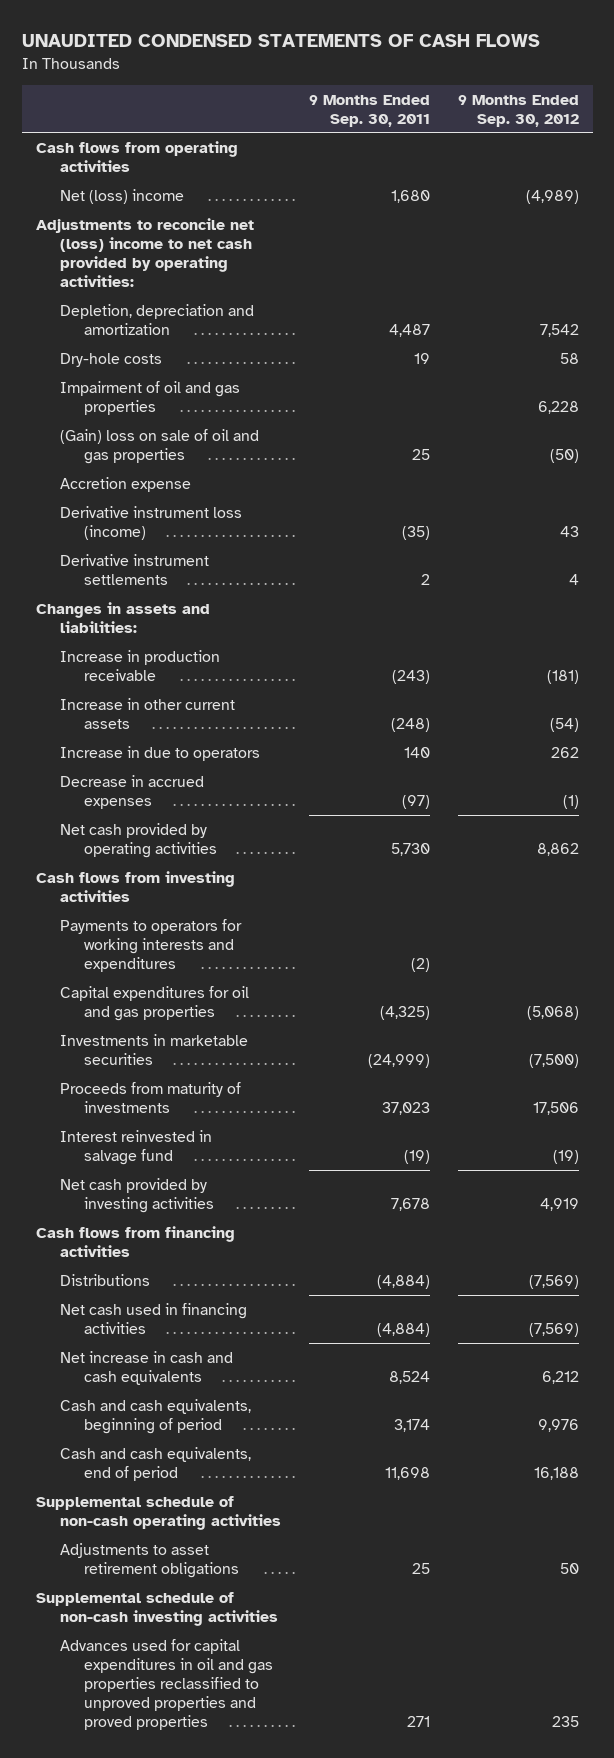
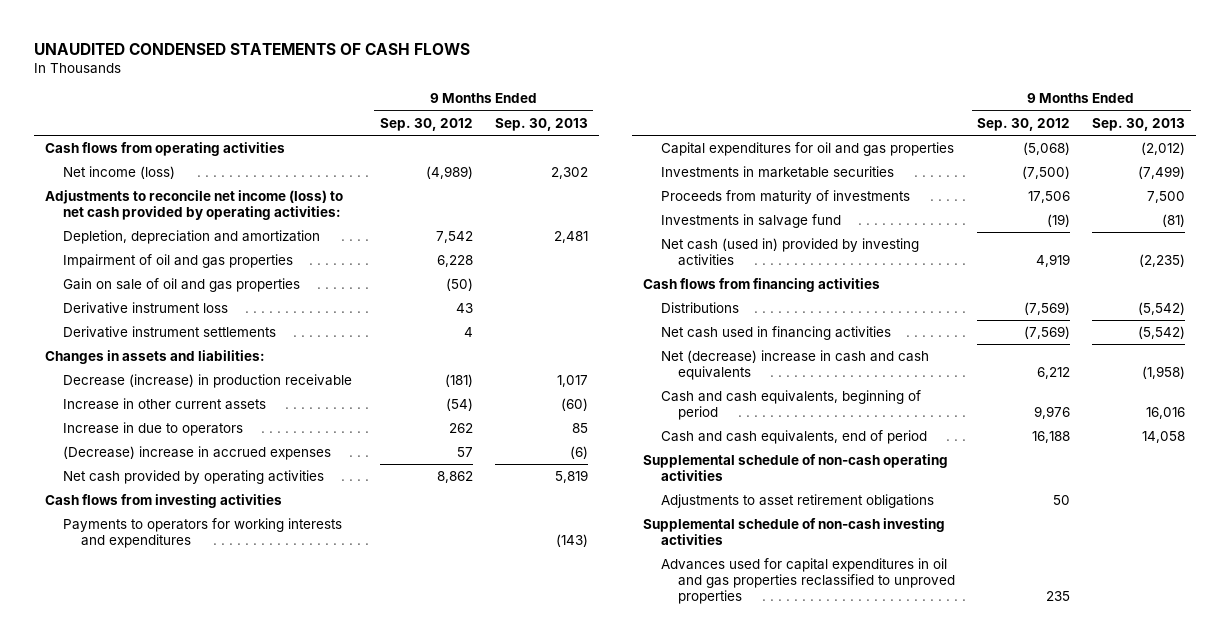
- | 9 Months Ended Sep. 30, 2011 | 9 Months Ended Sep. 30, 2012
+ | 9 Months Ended Sep. 30, 2012 | 9 Months Ended Sep. 30, 2013
- Net (loss) income | 1,680 | (4,989)
- Adjustments to reconcile net (loss) income to net cash provided by operating activities:
+ Net income (loss) | (4,989) | 2,302
+ Adjustments to reconcile net income (loss) to net cash provided by operating activities:
- Dry-hole costs | 19 | 58
- (Gain) loss on sale of oil and gas properties | 25 | (50)
- Accretion expense
- Derivative instrument loss (income) | (35) | 43
+ Gain on sale of oil and gas properties | (50) |
+ Derivative instrument loss | 43 |
- Increase in production receivable | (243) | (181)
+ Decrease (increase) in production receivable | (181) | 1,017
- Decrease in accrued expenses | (97) | (1)
+ (Decrease) increase in accrued expenses | 57 | (6)
- Interest reinvested in salvage fund | (19) | (19)
- Net cash provided by investing activities | 7,678 | 4,919
+ Investments in salvage fund | (19) | (81)
+ Net cash (used in) provided by investing activities | 4,919 | (2,235)
- Net increase in cash and cash equivalents | 8,524 | 6,212
+ Net (decrease) increase in cash and cash equivalents | 6,212 | (1,958)
- Advances used for capital expenditures in oil and gas properties reclassified to unproved properties and proved properties | 271 | 235
+ Advances used for capital expenditures in oil and gas properties reclassified to unproved properties | 235 |

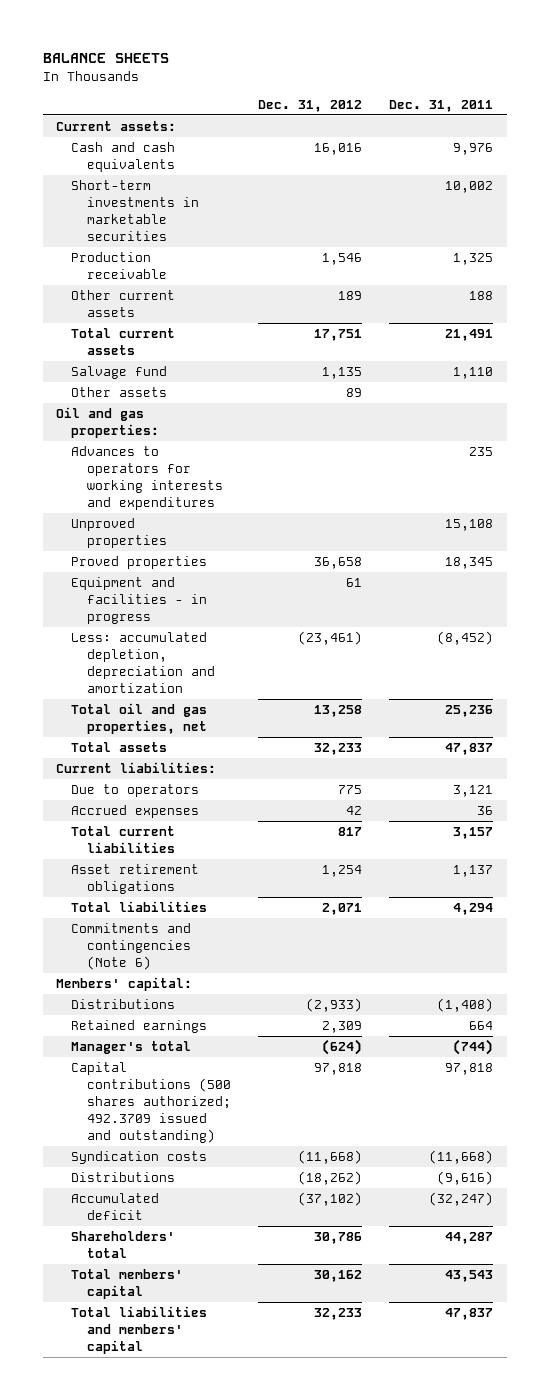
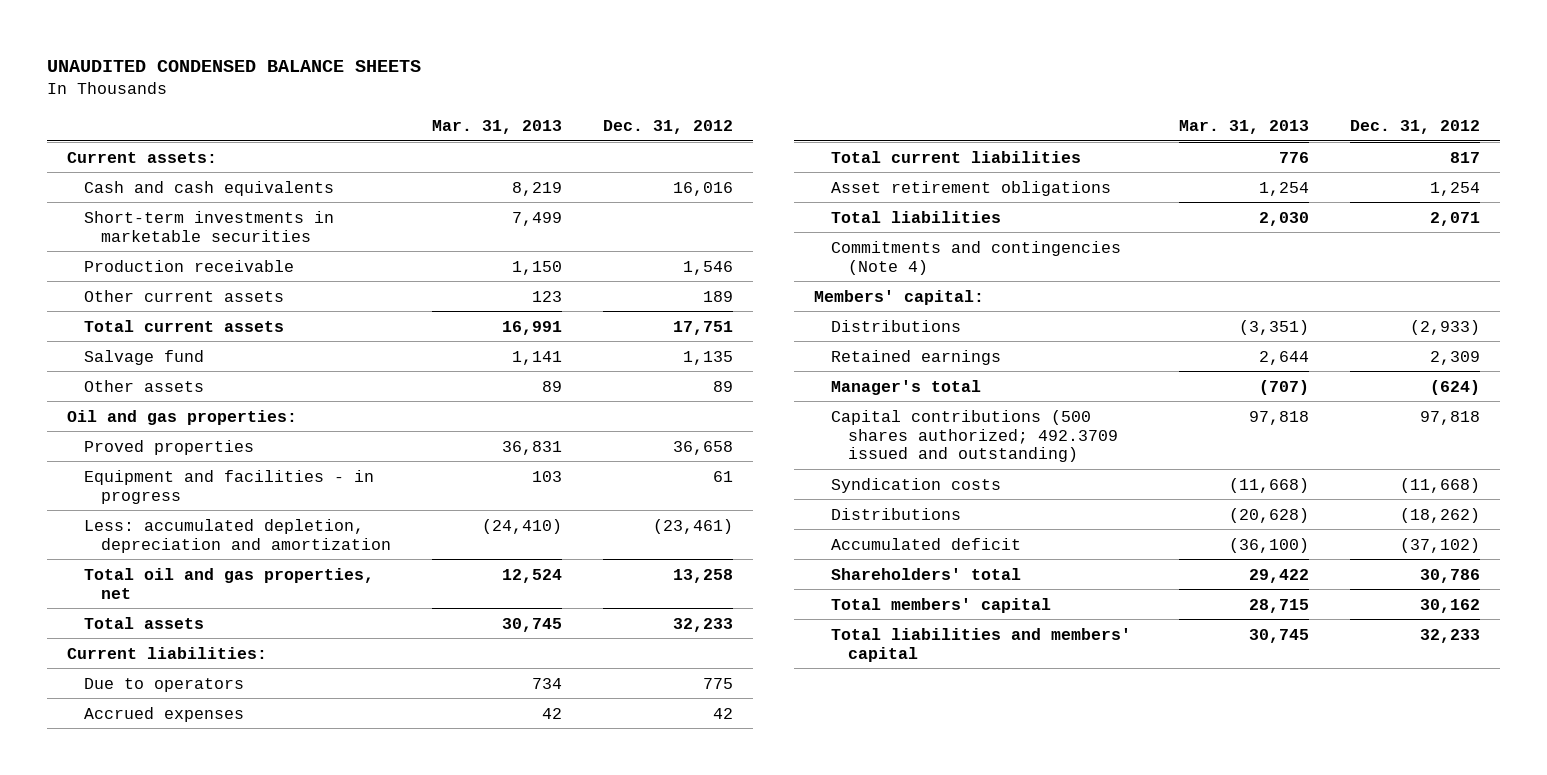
- BALANCE SHEETS
+ UNAUDITED CONDENSED BALANCE SHEETS
- | Dec. 31, 2012 | Dec. 31, 2011
+ | Mar. 31, 2013 | Dec. 31, 2012
- Advances to operators for working interests and expenditures | | 235
- Unproved properties | | 15,108
- Commitments and contingencies (Note 6)
+ Commitments and contingencies (Note 4)

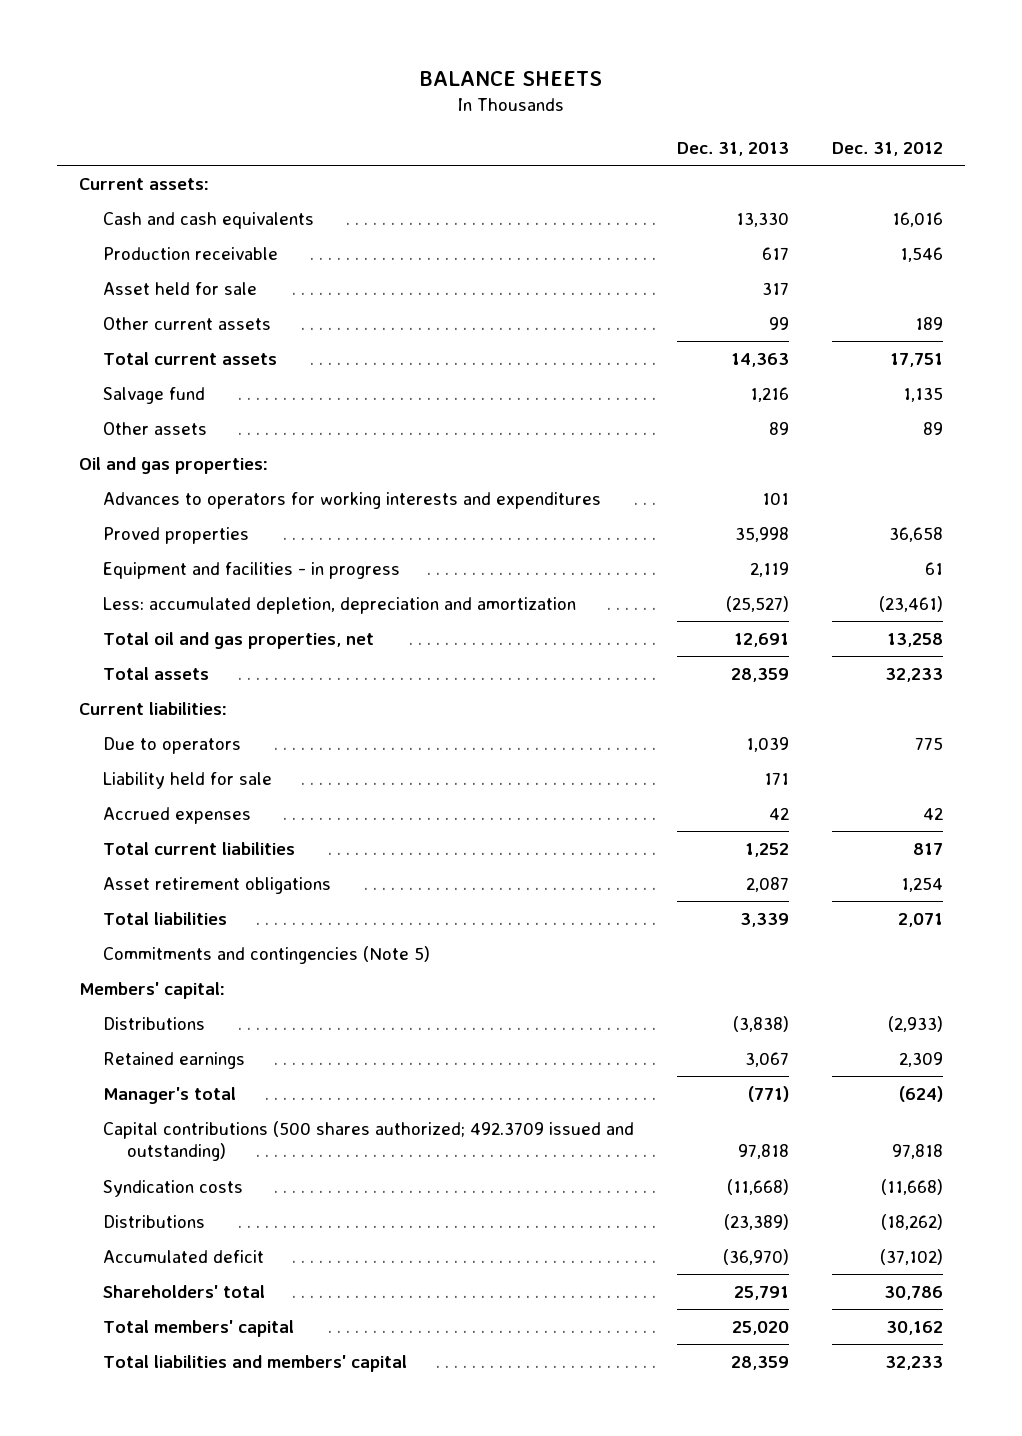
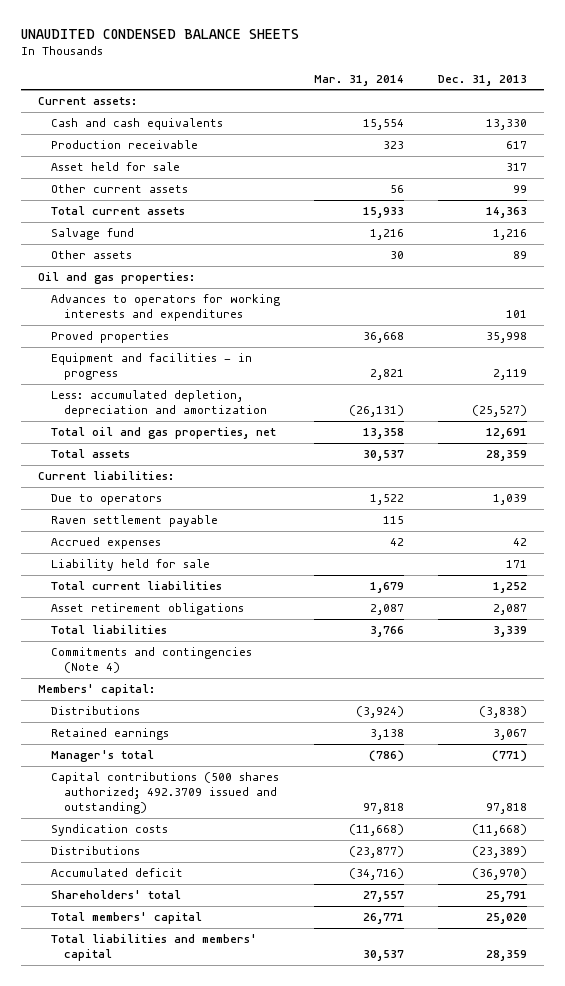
- BALANCE SHEETS
+ UNAUDITED CONDENSED BALANCE SHEETS
- | Dec. 31, 2013 | Dec. 31, 2012
+ | Mar. 31, 2014 | Dec. 31, 2013
+ Raven settlement payable | 115 |
moved down: Liability held for sale | | 171
- Commitments and contingencies (Note 5)
+ Commitments and contingencies (Note 4)

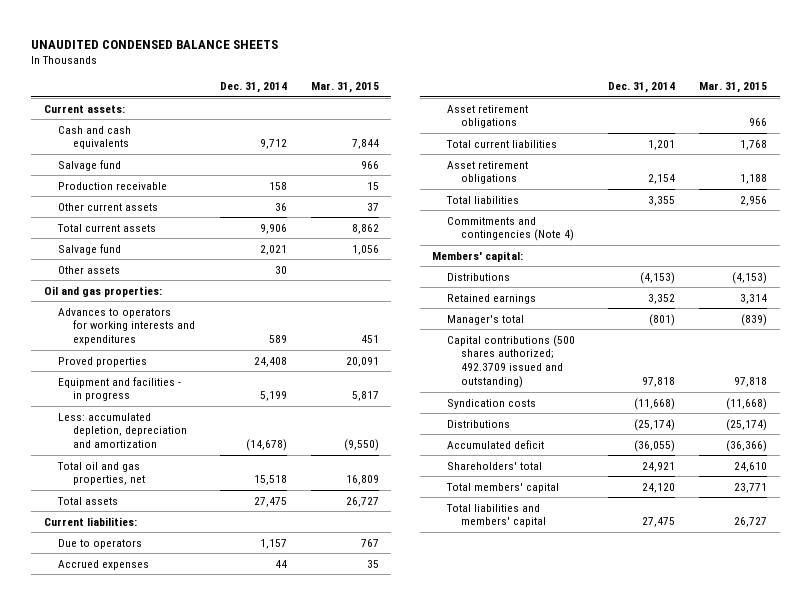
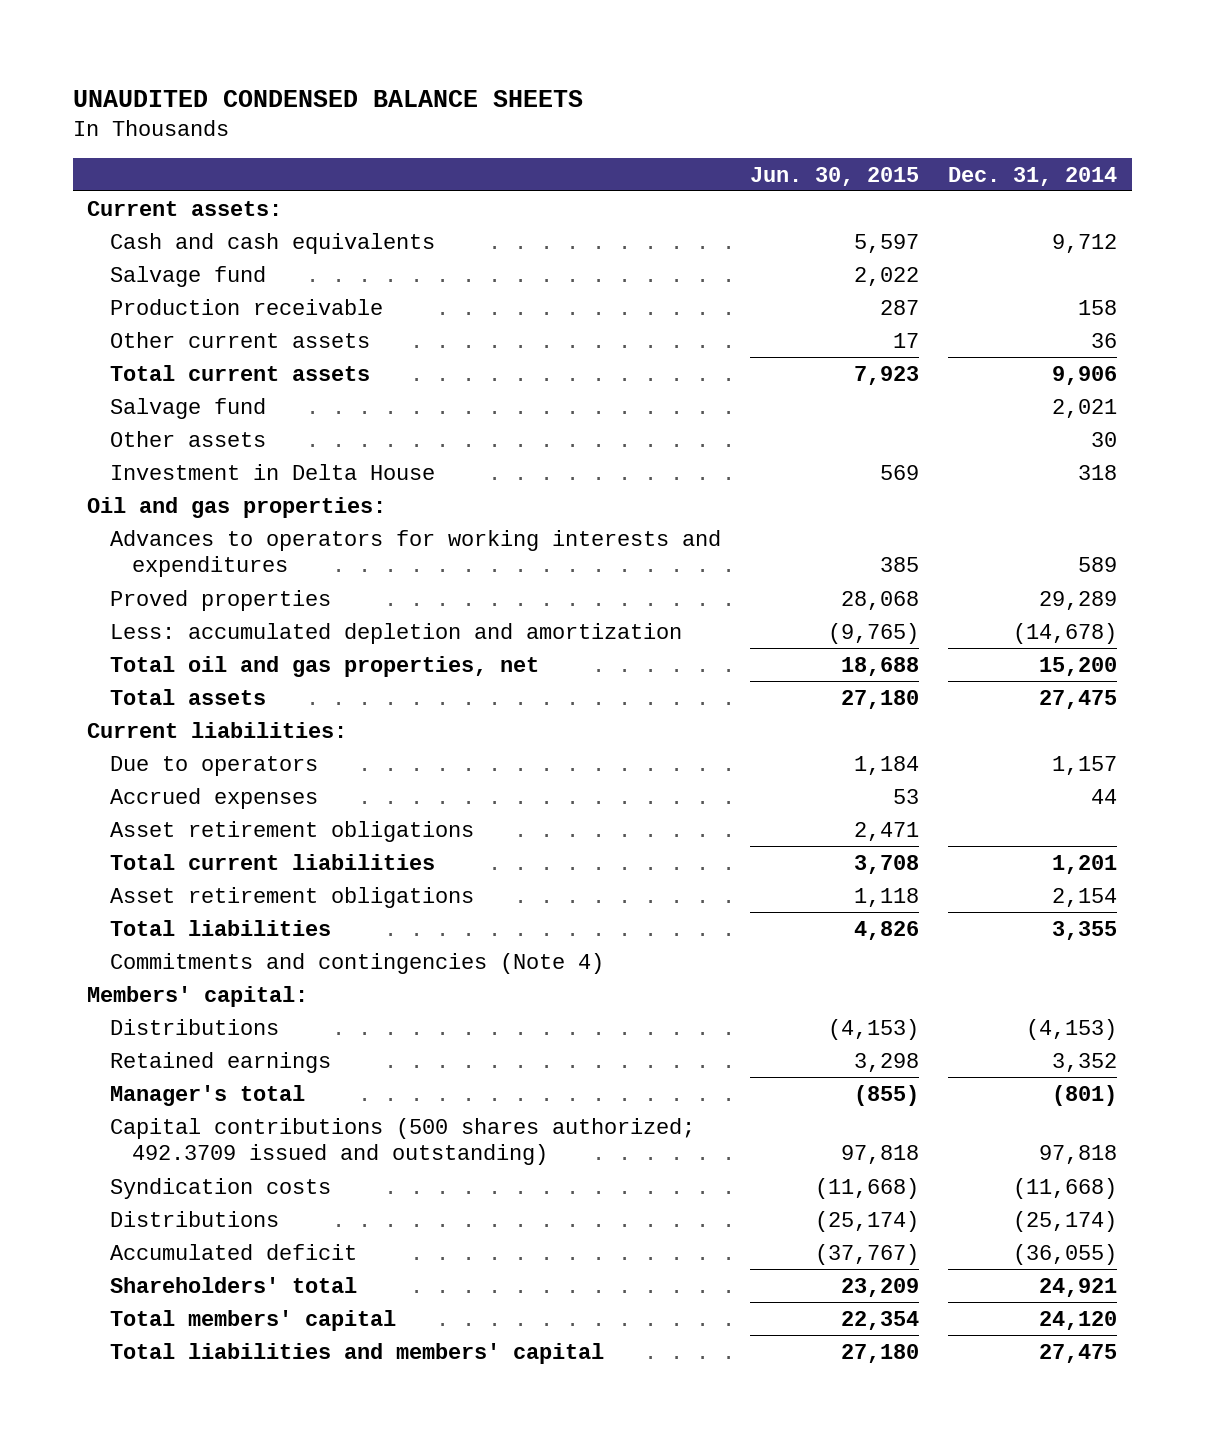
- | Dec. 31, 2014 | Mar. 31, 2015
+ | Jun. 30, 2015 | Dec. 31, 2014
+ Investment in Delta House | 569 | 318
- Proved properties | 24,408 | 20,091
- Equipment and facilities - in progress | 5,199 | 5,817
- Less: accumulated depletion, depreciation and amortization | (14,678) | (9,550)
- Total oil and gas properties, net | 15,518 | 16,809
+ Proved properties | 28,068 | 29,289
+ Less: accumulated depletion and amortization | (9,765) | (14,678)
+ Total oil and gas properties, net | 18,688 | 15,200

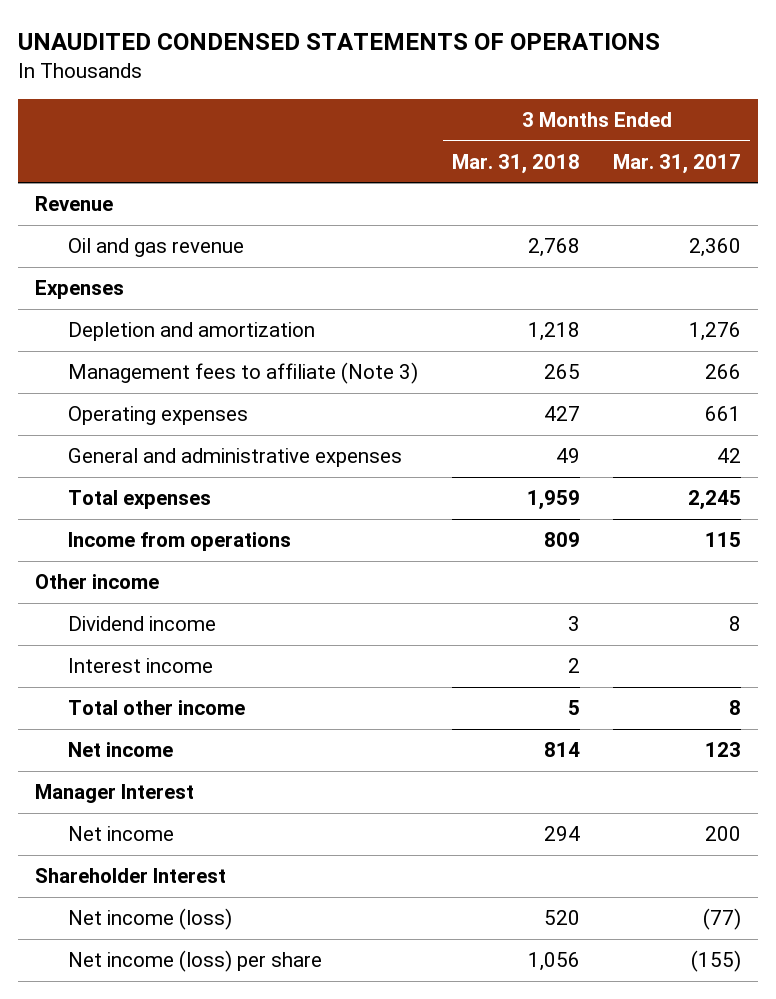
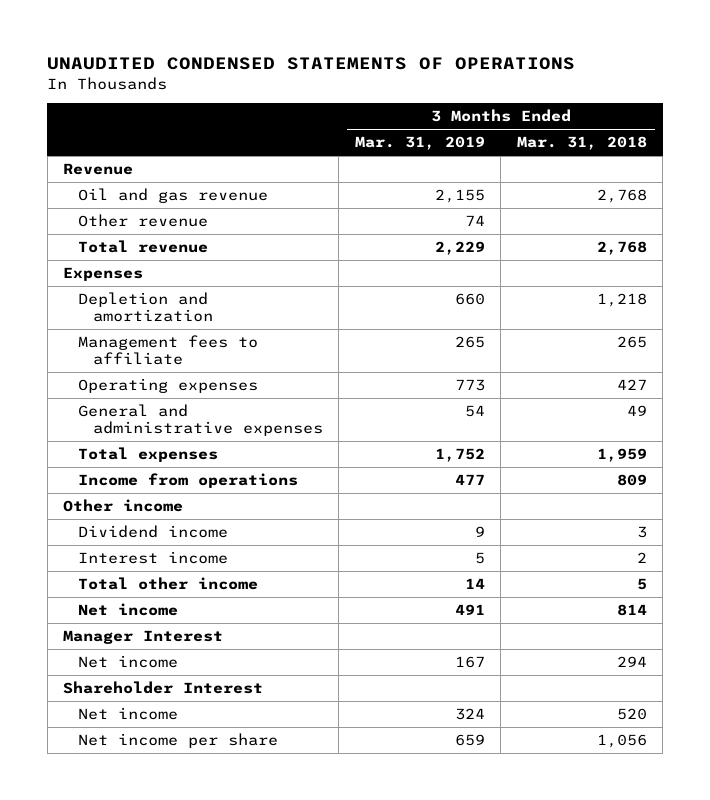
- | 3 Months Ended Mar. 31, 2018 | 3 Months Ended Mar. 31, 2017
+ | 3 Months Ended Mar. 31, 2019 | 3 Months Ended Mar. 31, 2018
+ Other revenue | 74 |
+ Total revenue | 2,229 | 2,768
- Management fees to affiliate (Note 3) | 265 | 266
+ Management fees to affiliate | 265 | 265
- Net income (loss) | 520 | (77)
- Net income (loss) per share | 1,056 | (155)
+ Net income | 324 | 520
+ Net income per share | 659 | 1,056

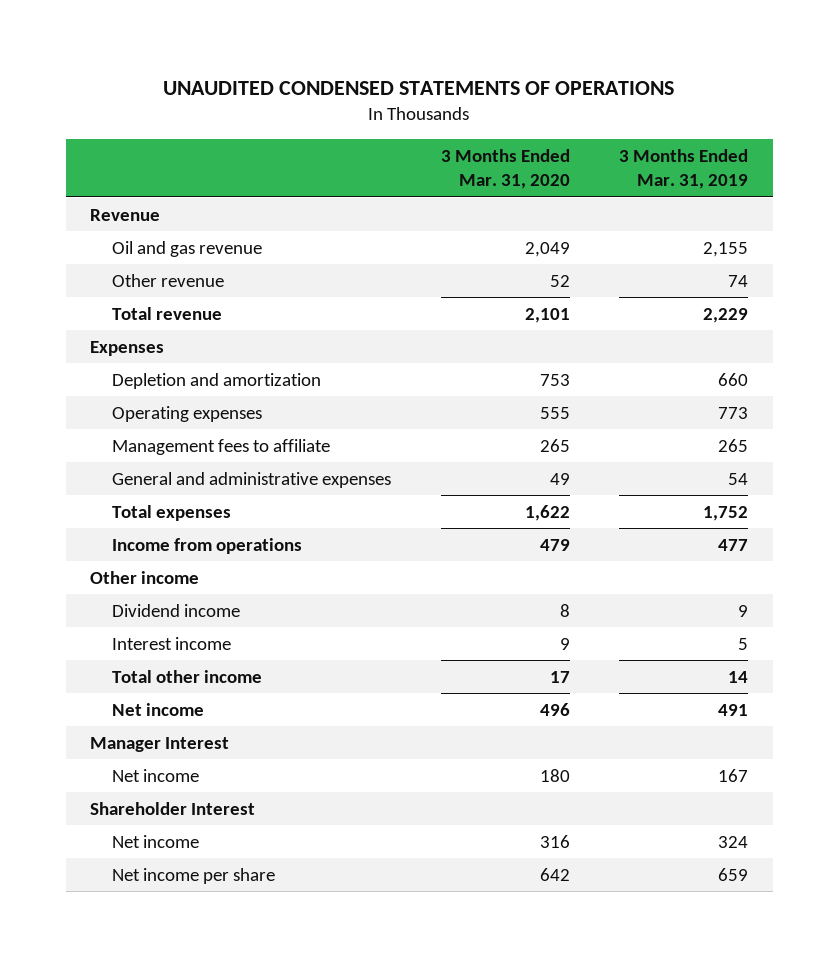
- | 3 Months Ended Mar. 31, 2019 | 3 Months Ended Mar. 31, 2018
+ | 3 Months Ended Mar. 31, 2020 | 3 Months Ended Mar. 31, 2019
moved down: Management fees to affiliate | 265 | 265

